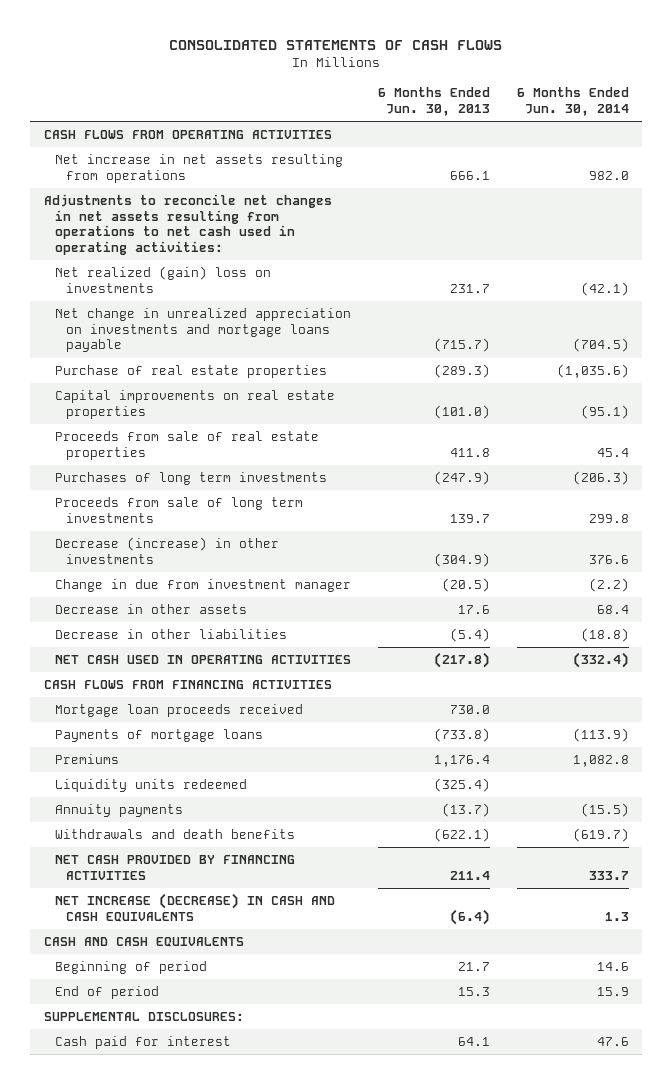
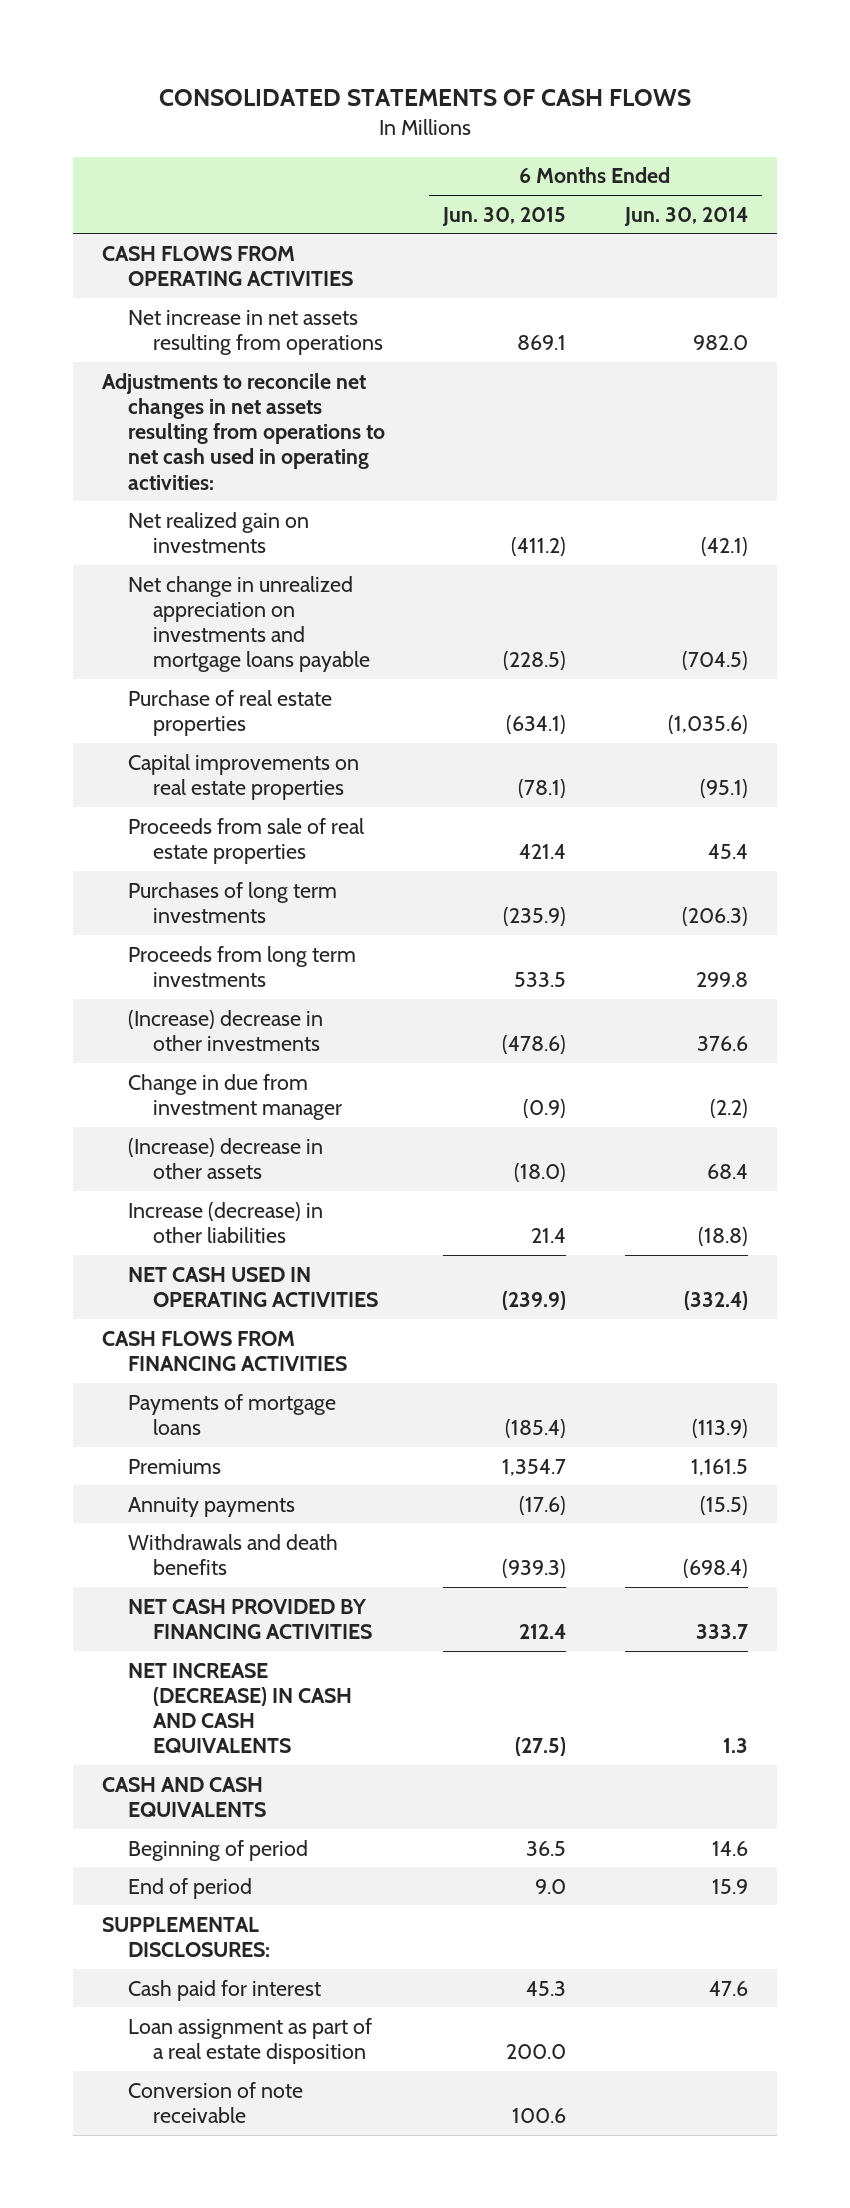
- | 6 Months Ended Jun. 30, 2013 | 6 Months Ended Jun. 30, 2014
+ | 6 Months Ended Jun. 30, 2015 | 6 Months Ended Jun. 30, 2014
- Net realized (gain) loss on investments | 231.7 | (42.1)
+ Net realized gain on investments | (411.2) | (42.1)
- Proceeds from sale of long term investments | 139.7 | 299.8
- Decrease (increase) in other investments | (304.9) | 376.6
+ Proceeds from long term investments | 533.5 | 299.8
+ (Increase) decrease in other investments | (478.6) | 376.6
- Decrease in other assets | 17.6 | 68.4
- Decrease in other liabilities | (5.4) | (18.8)
+ (Increase) decrease in other assets | (18.0) | 68.4
+ Increase (decrease) in other liabilities | 21.4 | (18.8)
- Mortgage loan proceeds received | 730.0 |
- Premiums | 1,176.4 | 1,082.8
- Liquidity units redeemed | (325.4) |
+ Premiums | 1,354.7 | 1,161.5
- Withdrawals and death benefits | (622.1) | (619.7)
+ Withdrawals and death benefits | (939.3) | (698.4)
+ Loan assignment as part of a real estate disposition | 200.0 |
+ Conversion of note receivable | 100.6 |

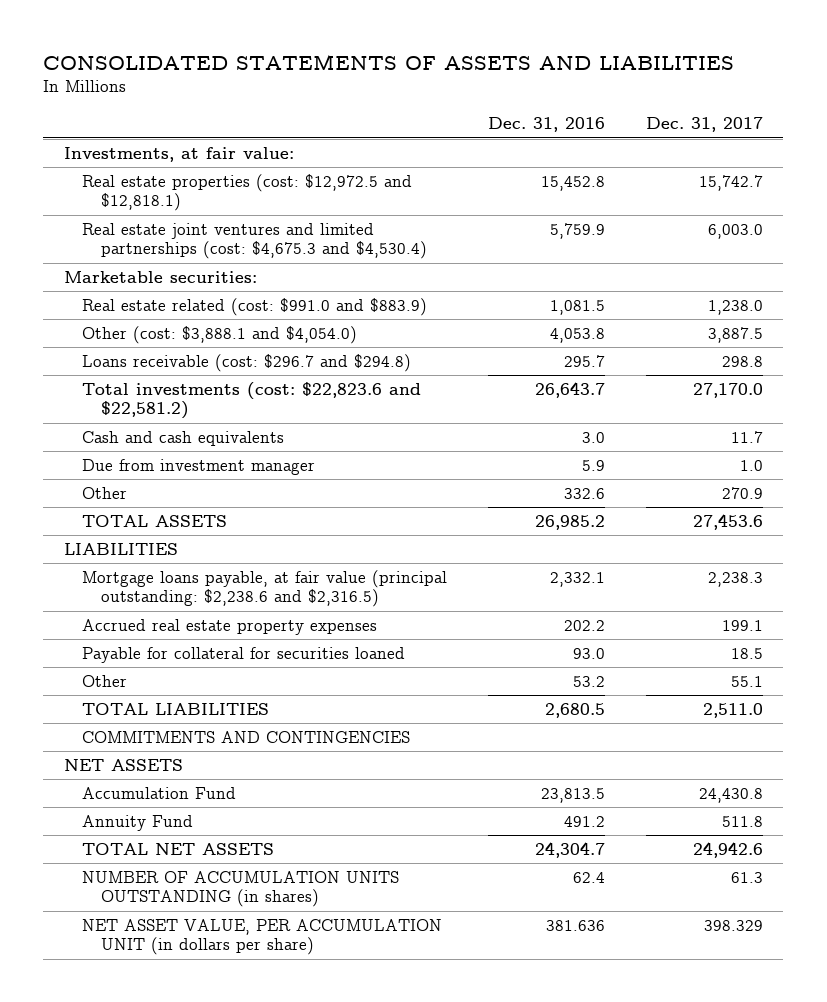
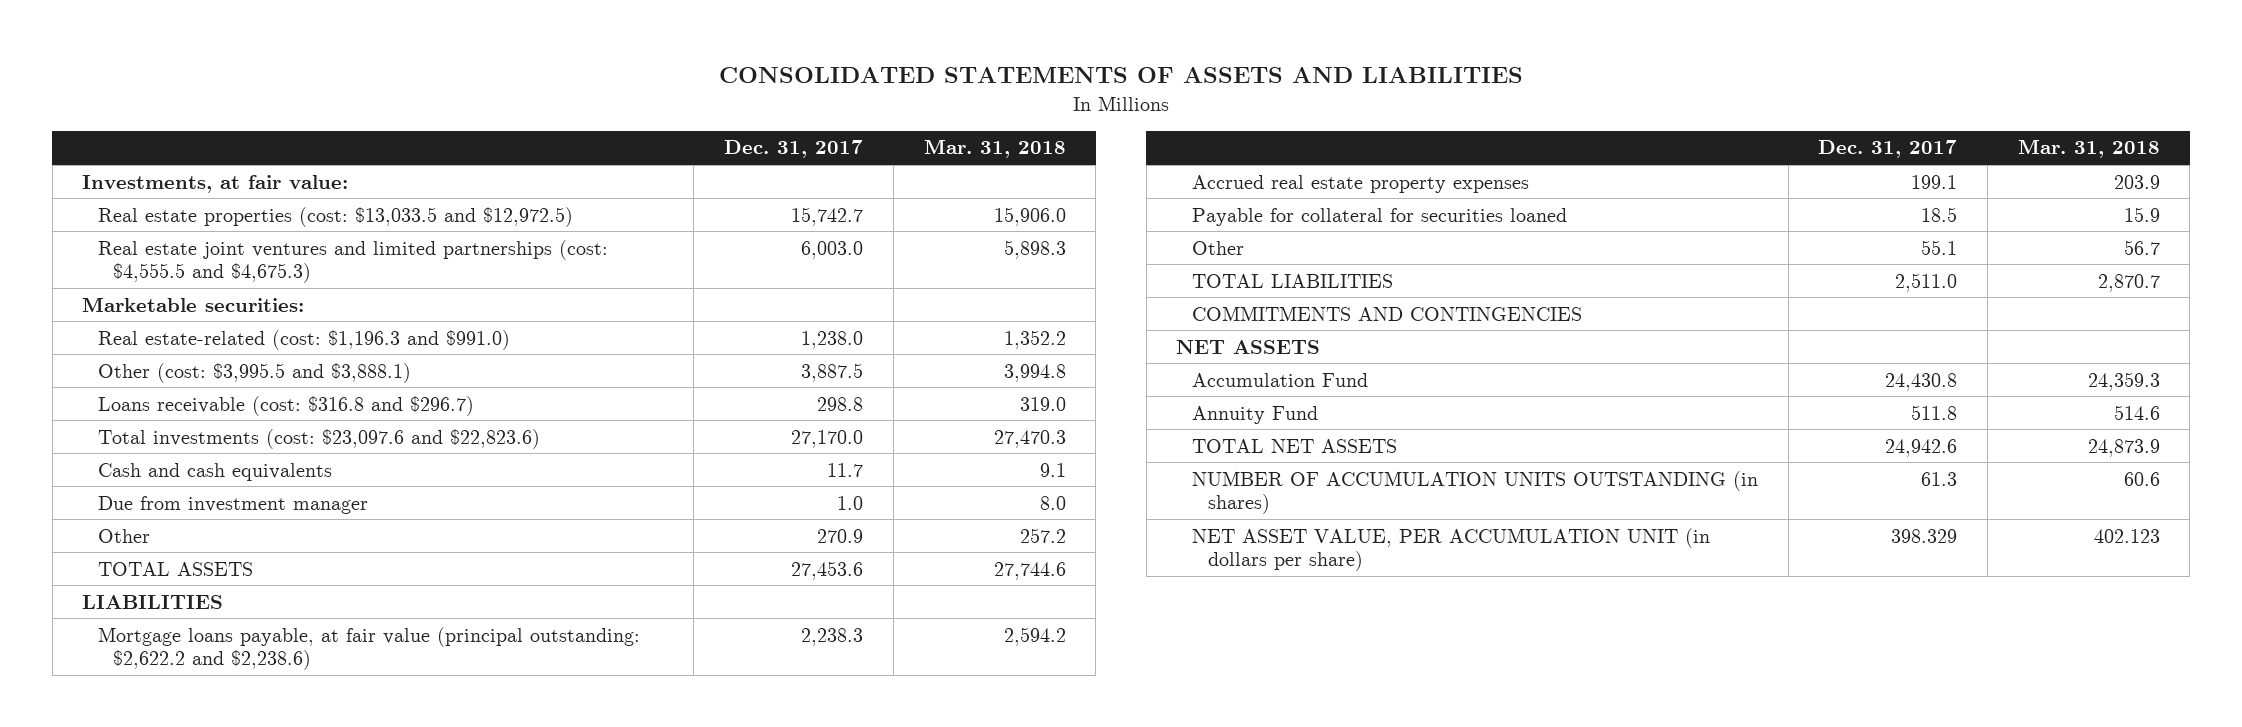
- | Dec. 31, 2016 | Dec. 31, 2017
+ | Dec. 31, 2017 | Mar. 31, 2018
- Real estate properties (cost: $12,972.5 and $12,818.1) | 15,452.8 | 15,742.7
- Real estate joint ventures and limited partnerships (cost: $4,675.3 and $4,530.4) | 5,759.9 | 6,003.0
+ Real estate properties (cost: $13,033.5 and $12,972.5) | 15,742.7 | 15,906.0
+ Real estate joint ventures and limited partnerships (cost: $4,555.5 and $4,675.3) | 6,003.0 | 5,898.3
- Real estate related (cost: $991.0 and $883.9) | 1,081.5 | 1,238.0
- Other (cost: $3,888.1 and $4,054.0) | 4,053.8 | 3,887.5
- Loans receivable (cost: $296.7 and $294.8) | 295.7 | 298.8
- Total investments (cost: $22,823.6 and $22,581.2) | 26,643.7 | 27,170.0
+ Real estate-related (cost: $1,196.3 and $991.0) | 1,238.0 | 1,352.2
+ Other (cost: $3,995.5 and $3,888.1) | 3,887.5 | 3,994.8
+ Loans receivable (cost: $316.8 and $296.7) | 298.8 | 319.0
+ Total investments (cost: $23,097.6 and $22,823.6) | 27,170.0 | 27,470.3
- Mortgage loans payable, at fair value (principal outstanding: $2,238.6 and $2,316.5) | 2,332.1 | 2,238.3
+ Mortgage loans payable, at fair value (principal outstanding: $2,622.2 and $2,238.6) | 2,238.3 | 2,594.2

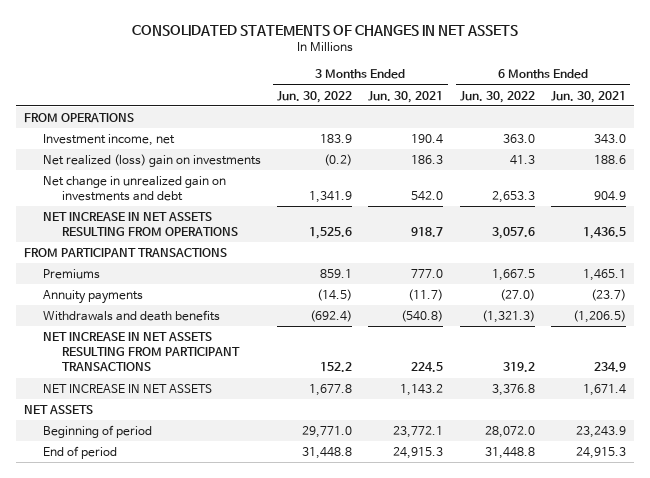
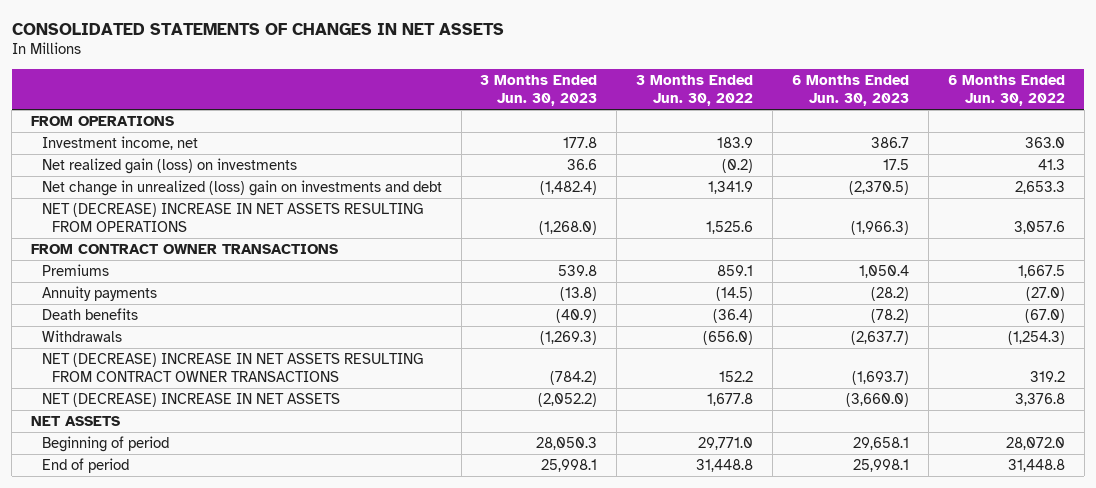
- | 3 Months Ended Jun. 30, 2022 | 3 Months Ended Jun. 30, 2021 | 6 Months Ended Jun. 30, 2022 | 6 Months Ended Jun. 30, 2021
+ | 3 Months Ended Jun. 30, 2023 | 3 Months Ended Jun. 30, 2022 | 6 Months Ended Jun. 30, 2023 | 6 Months Ended Jun. 30, 2022
- Net realized (loss) gain on investments | (0.2) | 186.3 | 41.3 | 188.6
- Net change in unrealized gain on investments and debt | 1,341.9 | 542.0 | 2,653.3 | 904.9
- NET INCREASE IN NET ASSETS RESULTING FROM OPERATIONS | 1,525.6 | 918.7 | 3,057.6 | 1,436.5
- FROM PARTICIPANT TRANSACTIONS
+ Net realized gain (loss) on investments | 36.6 | (0.2) | 17.5 | 41.3
+ Net change in unrealized (loss) gain on investments and debt | (1,482.4) | 1,341.9 | (2,370.5) | 2,653.3
+ NET (DECREASE) INCREASE IN NET ASSETS RESULTING FROM OPERATIONS | (1,268.0) | 1,525.6 | (1,966.3) | 3,057.6
+ FROM CONTRACT OWNER TRANSACTIONS
- Withdrawals and death benefits | (692.4) | (540.8) | (1,321.3) | (1,206.5)
- NET INCREASE IN NET ASSETS RESULTING FROM PARTICIPANT TRANSACTIONS | 152.2 | 224.5 | 319.2 | 234.9
- NET INCREASE IN NET ASSETS | 1,677.8 | 1,143.2 | 3,376.8 | 1,671.4
+ Death benefits | (40.9) | (36.4) | (78.2) | (67.0)
+ Withdrawals | (1,269.3) | (656.0) | (2,637.7) | (1,254.3)
+ NET (DECREASE) INCREASE IN NET ASSETS RESULTING FROM CONTRACT OWNER TRANSACTIONS | (784.2) | 152.2 | (1,693.7) | 319.2
+ NET (DECREASE) INCREASE IN NET ASSETS | (2,052.2) | 1,677.8 | (3,660.0) | 3,376.8

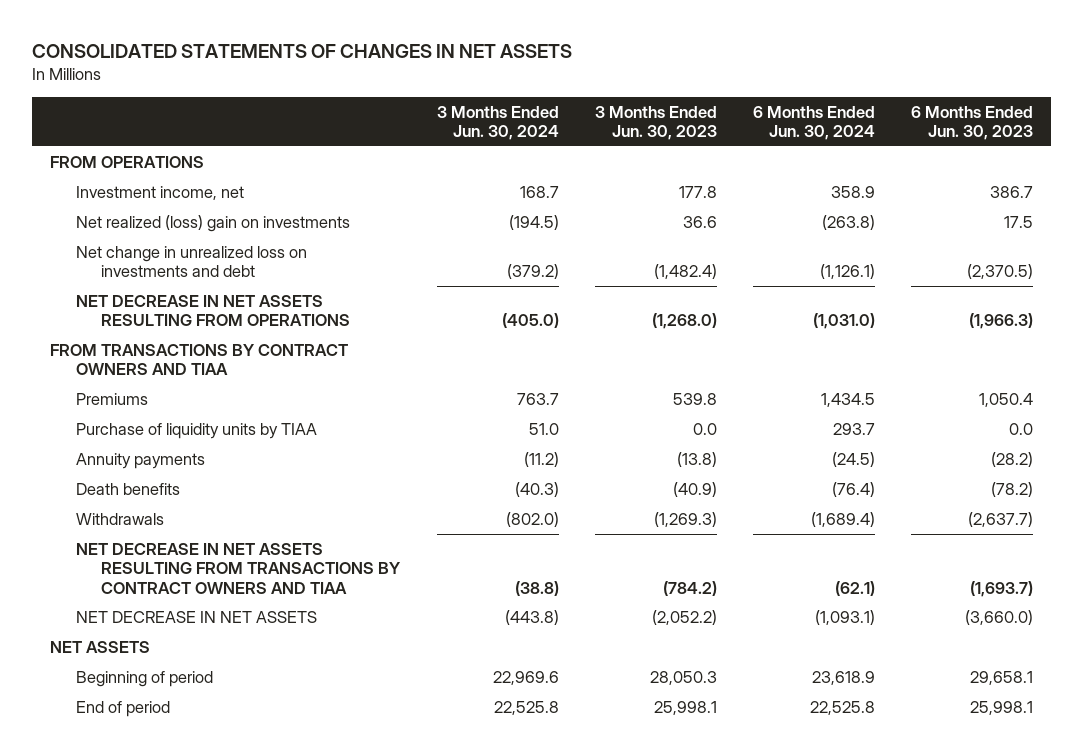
- | 3 Months Ended Jun. 30, 2023 | 3 Months Ended Jun. 30, 2022 | 6 Months Ended Jun. 30, 2023 | 6 Months Ended Jun. 30, 2022
+ | 3 Months Ended Jun. 30, 2024 | 3 Months Ended Jun. 30, 2023 | 6 Months Ended Jun. 30, 2024 | 6 Months Ended Jun. 30, 2023
- Net realized gain (loss) on investments | 36.6 | (0.2) | 17.5 | 41.3
- Net change in unrealized (loss) gain on investments and debt | (1,482.4) | 1,341.9 | (2,370.5) | 2,653.3
- NET (DECREASE) INCREASE IN NET ASSETS RESULTING FROM OPERATIONS | (1,268.0) | 1,525.6 | (1,966.3) | 3,057.6
- FROM CONTRACT OWNER TRANSACTIONS
+ Net realized (loss) gain on investments | (194.5) | 36.6 | (263.8) | 17.5
+ Net change in unrealized loss on investments and debt | (379.2) | (1,482.4) | (1,126.1) | (2,370.5)
+ NET DECREASE IN NET ASSETS RESULTING FROM OPERATIONS | (405.0) | (1,268.0) | (1,031.0) | (1,966.3)
+ FROM TRANSACTIONS BY CONTRACT OWNERS AND TIAA
+ Purchase of liquidity units by TIAA | 51.0 | 0.0 | 293.7 | 0.0
- NET (DECREASE) INCREASE IN NET ASSETS RESULTING FROM CONTRACT OWNER TRANSACTIONS | (784.2) | 152.2 | (1,693.7) | 319.2
- NET (DECREASE) INCREASE IN NET ASSETS | (2,052.2) | 1,677.8 | (3,660.0) | 3,376.8
+ NET DECREASE IN NET ASSETS RESULTING FROM TRANSACTIONS BY CONTRACT OWNERS AND TIAA | (38.8) | (784.2) | (62.1) | (1,693.7)
+ NET DECREASE IN NET ASSETS | (443.8) | (2,052.2) | (1,093.1) | (3,660.0)

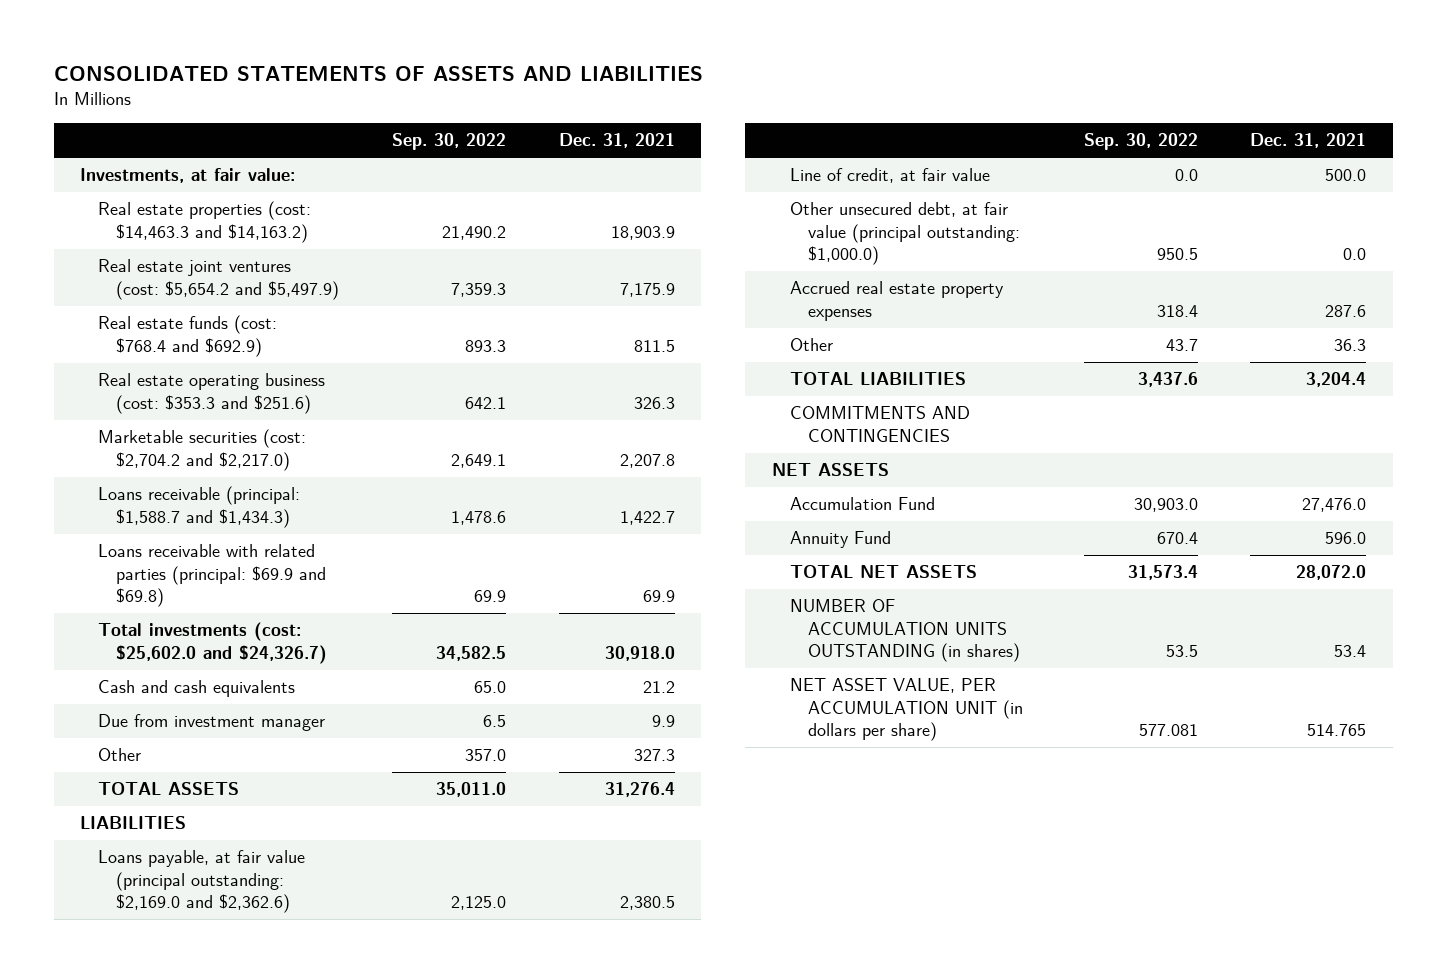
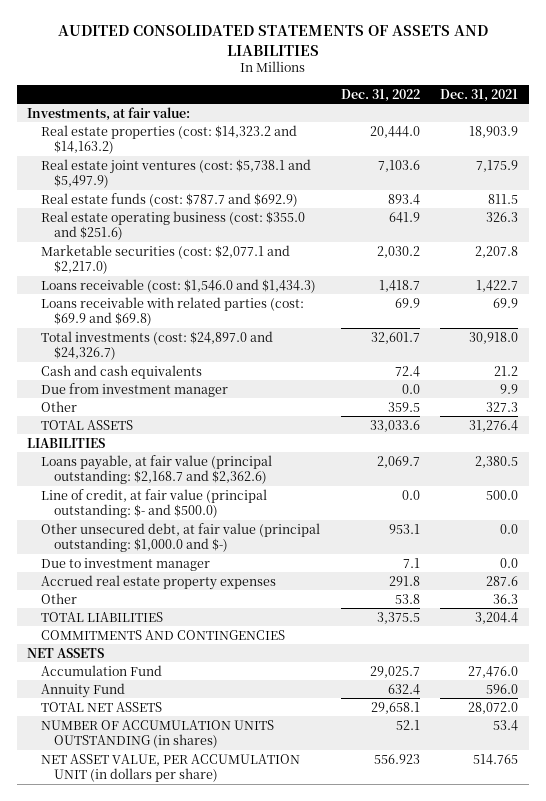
- CONSOLIDATED STATEMENTS OF ASSETS AND LIABILITIES
+ AUDITED CONSOLIDATED STATEMENTS OF ASSETS AND LIABILITIES
- | Sep. 30, 2022 | Dec. 31, 2021
+ | Dec. 31, 2022 | Dec. 31, 2021
- Real estate properties (cost: $14,463.3 and $14,163.2) | 21,490.2 | 18,903.9
- Real estate joint ventures (cost: $5,654.2 and $5,497.9) | 7,359.3 | 7,175.9
- Real estate funds (cost: $768.4 and $692.9) | 893.3 | 811.5
- Real estate operating business (cost: $353.3 and $251.6) | 642.1 | 326.3
- Marketable securities (cost: $2,704.2 and $2,217.0) | 2,649.1 | 2,207.8
- Loans receivable (principal: $1,588.7 and $1,434.3) | 1,478.6 | 1,422.7
- Loans receivable with related parties (principal: $69.9 and $69.8) | 69.9 | 69.9
- Total investments (cost: $25,602.0 and $24,326.7) | 34,582.5 | 30,918.0
+ Real estate properties (cost: $14,323.2 and $14,163.2) | 20,444.0 | 18,903.9
+ Real estate joint ventures (cost: $5,738.1 and $5,497.9) | 7,103.6 | 7,175.9
+ Real estate funds (cost: $787.7 and $692.9) | 893.4 | 811.5
+ Real estate operating business (cost: $355.0 and $251.6) | 641.9 | 326.3
+ Marketable securities (cost: $2,077.1 and $2,217.0) | 2,030.2 | 2,207.8
+ Loans receivable (cost: $1,546.0 and $1,434.3) | 1,418.7 | 1,422.7
+ Loans receivable with related parties (cost: $69.9 and $69.8) | 69.9 | 69.9
+ Total investments (cost: $24,897.0 and $24,326.7) | 32,601.7 | 30,918.0
- Loans payable, at fair value (principal outstanding: $2,169.0 and $2,362.6) | 2,125.0 | 2,380.5
- Line of credit, at fair value | 0.0 | 500.0
- Other unsecured debt, at fair value (principal outstanding: $1,000.0) | 950.5 | 0.0
+ Loans payable, at fair value (principal outstanding: $2,168.7 and $2,362.6) | 2,069.7 | 2,380.5
+ Line of credit, at fair value (principal outstanding: $- and $500.0) | 0.0 | 500.0
+ Other unsecured debt, at fair value (principal outstanding: $1,000.0 and $-) | 953.1 | 0.0
+ Due to investment manager | 7.1 | 0.0

